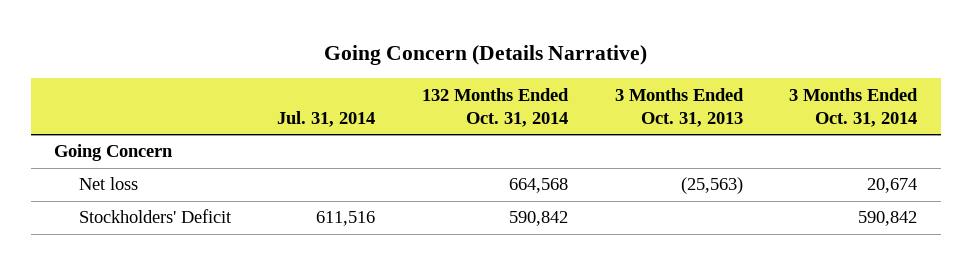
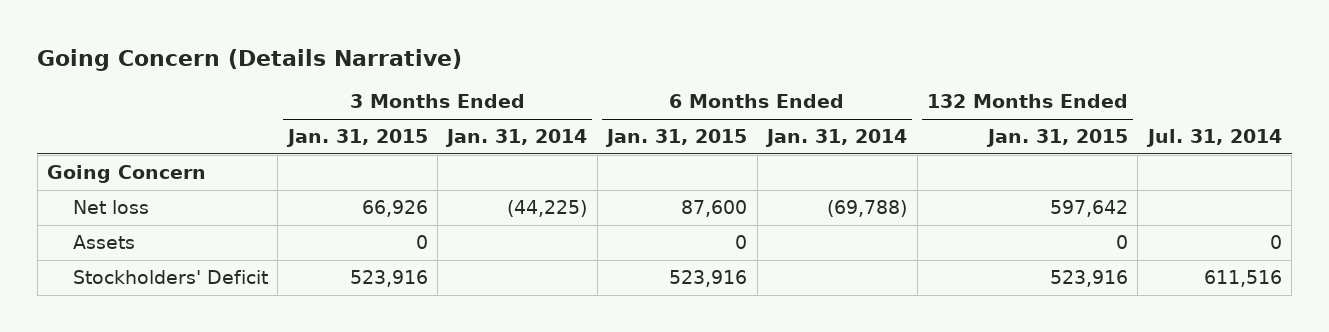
- | Jul. 31, 2014 | 132 Months Ended Oct. 31, 2014 | 3 Months Ended Oct. 31, 2013 | 3 Months Ended Oct. 31, 2014
+ | 3 Months Ended Jan. 31, 2015 | 3 Months Ended Jan. 31, 2014 | 6 Months Ended Jan. 31, 2015 | 6 Months Ended Jan. 31, 2014 | 132 Months Ended Jan. 31, 2015 | Jul. 31, 2014
+ Assets | 0 | | 0 | | 0 | 0

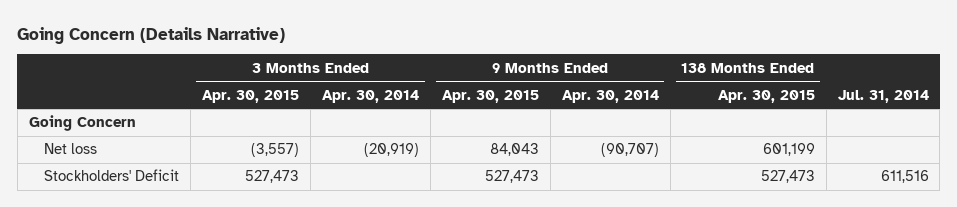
- | 3 Months Ended Jan. 31, 2015 | 3 Months Ended Jan. 31, 2014 | 6 Months Ended Jan. 31, 2015 | 6 Months Ended Jan. 31, 2014 | 132 Months Ended Jan. 31, 2015 | Jul. 31, 2014
+ | 3 Months Ended Apr. 30, 2015 | 3 Months Ended Apr. 30, 2014 | 9 Months Ended Apr. 30, 2015 | 9 Months Ended Apr. 30, 2014 | 138 Months Ended Apr. 30, 2015 | Jul. 31, 2014
- Assets | 0 | | 0 | | 0 | 0

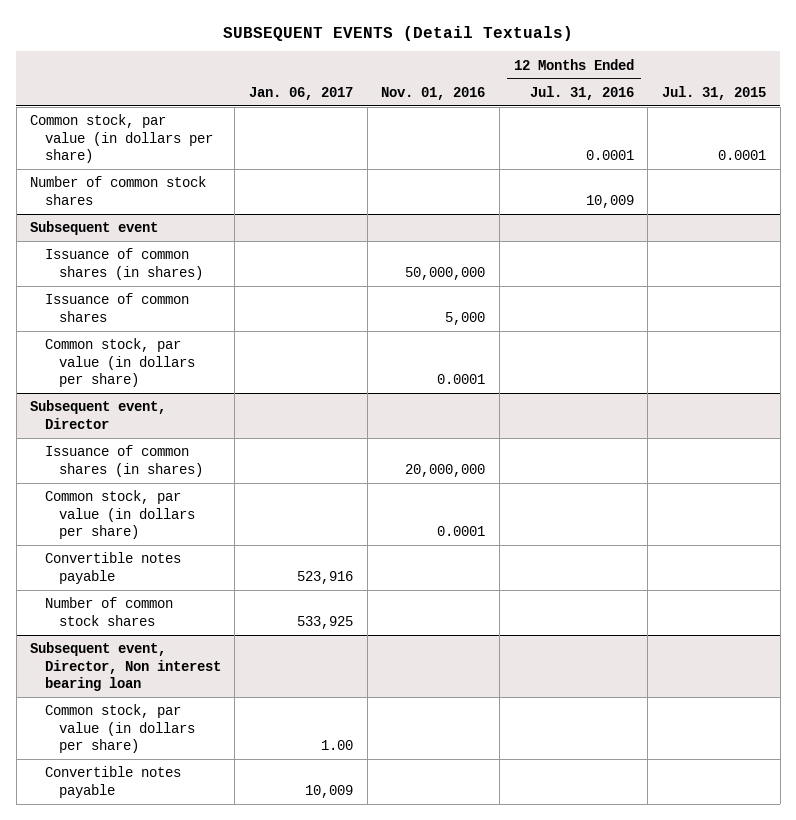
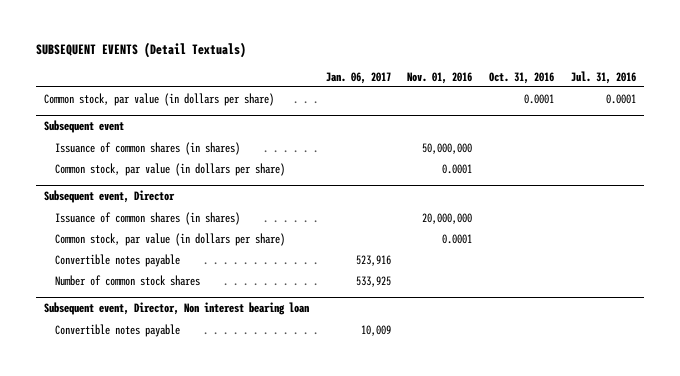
- | Jan. 06, 2017 | Nov. 01, 2016 | 12 Months Ended Jul. 31, 2016 | Jul. 31, 2015
+ | Jan. 06, 2017 | Nov. 01, 2016 | Oct. 31, 2016 | Jul. 31, 2016
- Number of common stock shares | | | 10,009 |
@ Subsequent event
- Issuance of common shares | | 5,000 | |
@ Subsequent event, Director, Non interest bearing loan
- Common stock, par value (in dollars per share) | 1.00 | | |

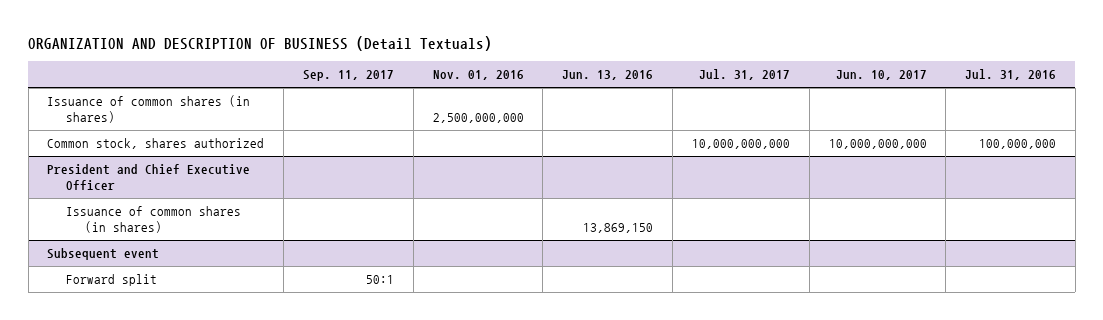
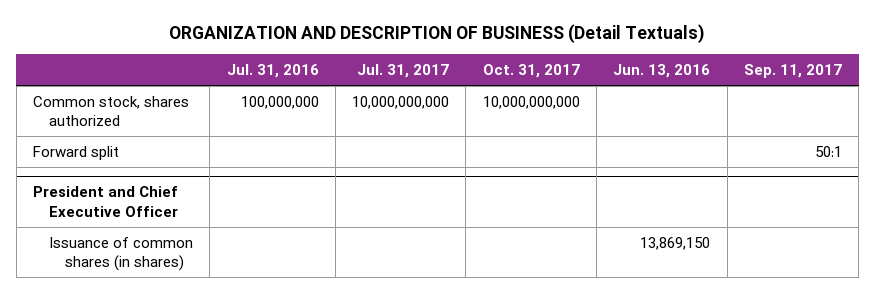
- | Sep. 11, 2017 | Nov. 01, 2016 | Jun. 13, 2016 | Jul. 31, 2017 | Jun. 10, 2017 | Jul. 31, 2016
+ | Jul. 31, 2016 | Jul. 31, 2017 | Oct. 31, 2017 | Jun. 13, 2016 | Sep. 11, 2017
- Issuance of common shares (in shares) | | 2,500,000,000 | | | |
+ Forward split | | | | | 50:1
- Subsequent event
- Forward split | 50:1 | | | | |

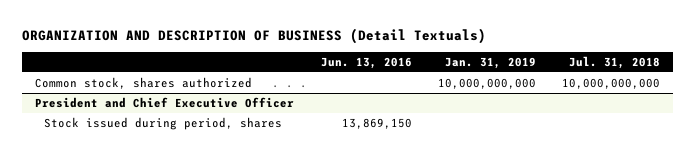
- | Jul. 31, 2016 | Jul. 31, 2017 | Oct. 31, 2017 | Jun. 13, 2016 | Sep. 11, 2017
+ | Jun. 13, 2016 | Jan. 31, 2019 | Jul. 31, 2018
- Forward split | | | | | 50:1
@ President and Chief Executive Officer
- Issuance of common shares (in shares) | | | | 13,869,150 |
+ Stock issued during period, shares | 13,869,150 | |

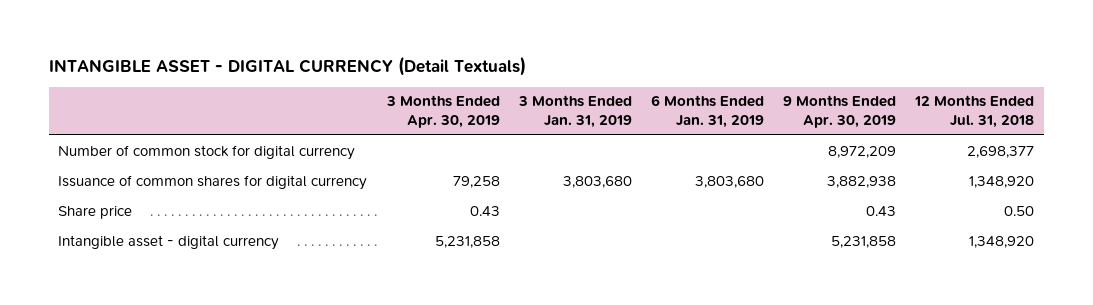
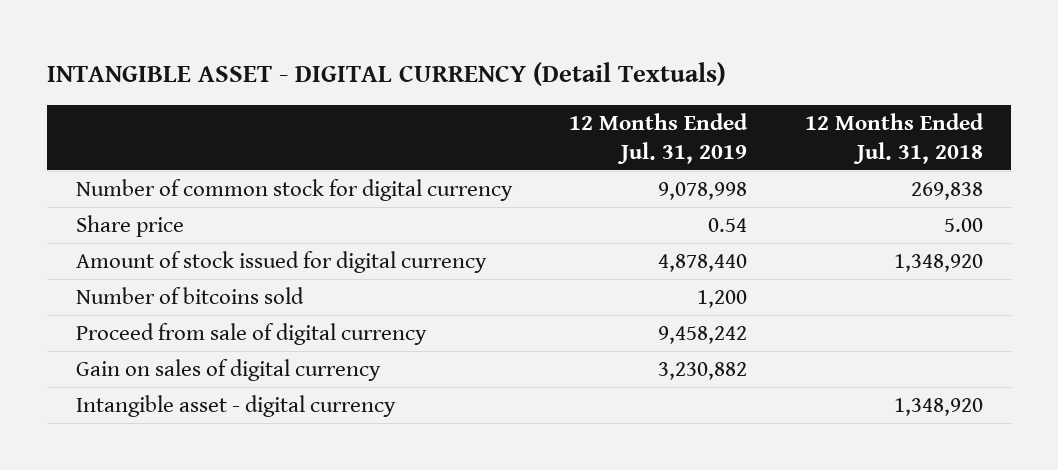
- | 3 Months Ended Apr. 30, 2019 | 3 Months Ended Jan. 31, 2019 | 6 Months Ended Jan. 31, 2019 | 9 Months Ended Apr. 30, 2019 | 12 Months Ended Jul. 31, 2018
+ | 12 Months Ended Jul. 31, 2019 | 12 Months Ended Jul. 31, 2018
- Number of common stock for digital currency | | | | 8,972,209 | 2,698,377
- Issuance of common shares for digital currency | 79,258 | 3,803,680 | 3,803,680 | 3,882,938 | 1,348,920
- Share price | 0.43 | | | 0.43 | 0.50
+ Number of common stock for digital currency | 9,078,998 | 269,838
+ Share price | 0.54 | 5.00
+ Amount of stock issued for digital currency | 4,878,440 | 1,348,920
+ Number of bitcoins sold | 1,200 |
+ Proceed from sale of digital currency | 9,458,242 |
+ Gain on sales of digital currency | 3,230,882 |

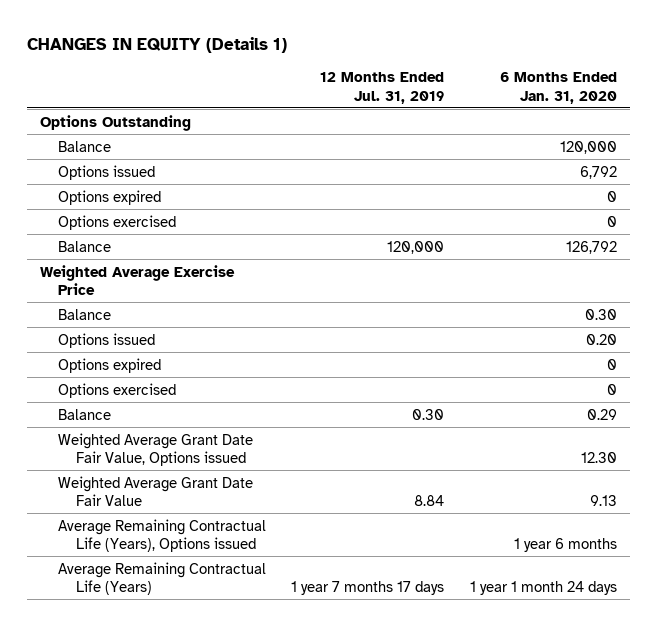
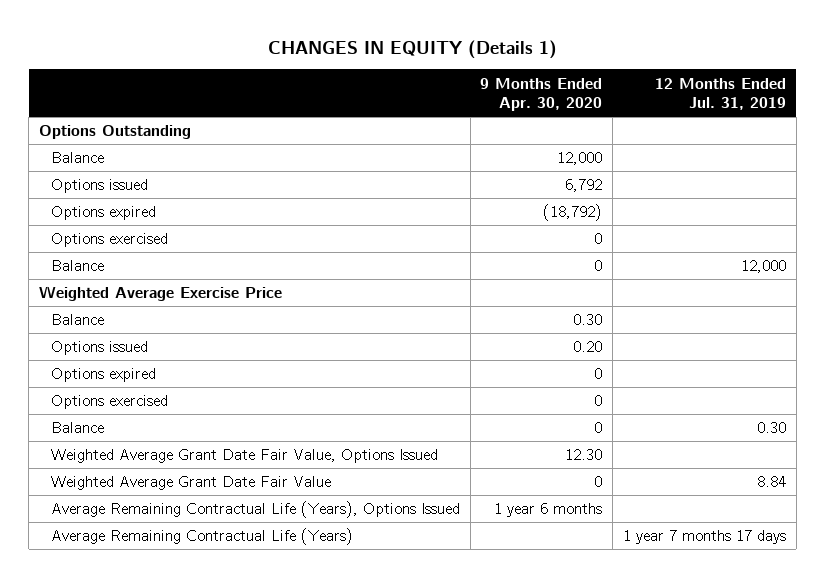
- | 12 Months Ended Jul. 31, 2019 | 6 Months Ended Jan. 31, 2020
+ | 9 Months Ended Apr. 30, 2020 | 12 Months Ended Jul. 31, 2019
- Balance | 120,000 | 126,792
+ Balance | 0 | 12,000
- Weighted Average Grant Date Fair Value, Options issued | | 12.30
+ Weighted Average Grant Date Fair Value, Options Issued | 12.30 |
- Average Remaining Contractual Life (Years), Options issued | | 1 year 6 months
+ Average Remaining Contractual Life (Years), Options Issued | 1 year 6 months |

